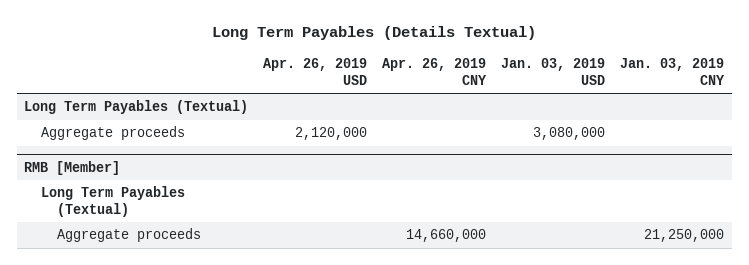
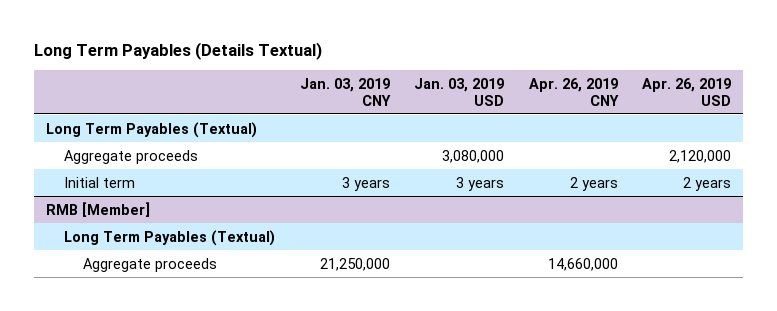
- | Apr. 26, 2019 USD | Apr. 26, 2019 CNY | Jan. 03, 2019 USD | Jan. 03, 2019 CNY
+ | Jan. 03, 2019 CNY | Jan. 03, 2019 USD | Apr. 26, 2019 CNY | Apr. 26, 2019 USD
+ Initial term | 3 years | 3 years | 2 years | 2 years

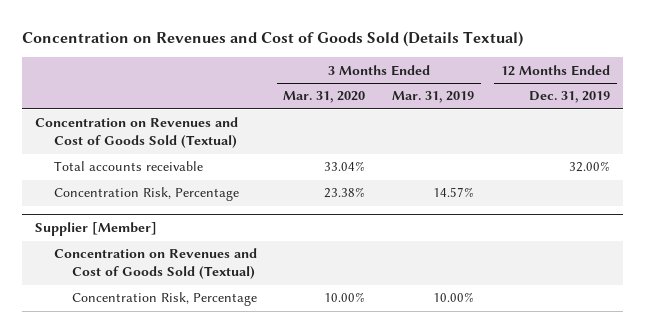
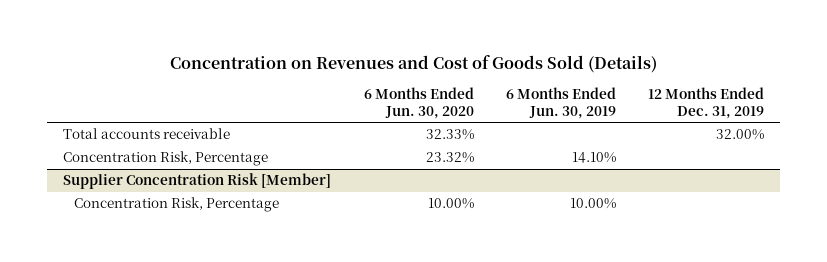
- Concentration on Revenues and Cost of Goods Sold (Details Textual)
+ Concentration on Revenues and Cost of Goods Sold (Details)
- | 3 Months Ended Mar. 31, 2020 | 3 Months Ended Mar. 31, 2019 | 12 Months Ended Dec. 31, 2019
+ | 6 Months Ended Jun. 30, 2020 | 6 Months Ended Jun. 30, 2019 | 12 Months Ended Dec. 31, 2019
- Concentration on Revenues and Cost of Goods Sold (Textual)
- Supplier [Member]
- Concentration on Revenues and Cost of Goods Sold (Textual)
+ Supplier Concentration Risk [Member]

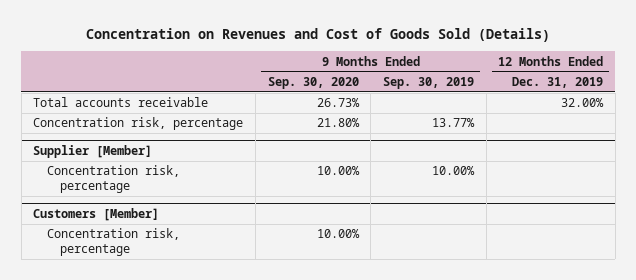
- | 6 Months Ended Jun. 30, 2020 | 6 Months Ended Jun. 30, 2019 | 12 Months Ended Dec. 31, 2019
+ | 9 Months Ended Sep. 30, 2020 | 9 Months Ended Sep. 30, 2019 | 12 Months Ended Dec. 31, 2019
- Concentration Risk, Percentage | 23.32% | 14.10% |
- Supplier Concentration Risk [Member]
- Concentration Risk, Percentage | 10.00% | 10.00% |
+ Concentration risk, percentage | 21.80% | 13.77% |
+ Supplier [Member]
+ Concentration risk, percentage | 10.00% | 10.00% |
+ Customers [Member]
+ Concentration risk, percentage | 10.00% | |

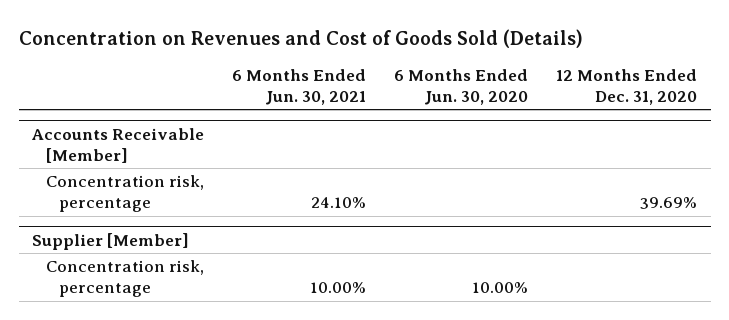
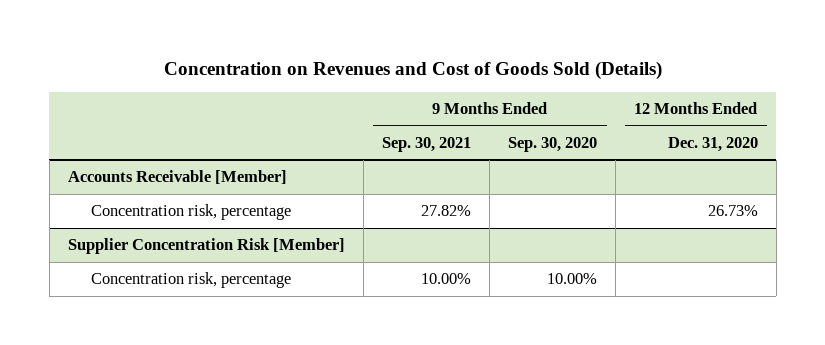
- | 6 Months Ended Jun. 30, 2021 | 6 Months Ended Jun. 30, 2020 | 12 Months Ended Dec. 31, 2020
+ | 9 Months Ended Sep. 30, 2021 | 9 Months Ended Sep. 30, 2020 | 12 Months Ended Dec. 31, 2020
@ Accounts Receivable [Member]
- Concentration risk, percentage | 24.10% | | 39.69%
- Supplier [Member]
@ Accounts Receivable [Member]
+ Concentration risk, percentage | 27.82% | | 26.73%
+ Supplier Concentration Risk [Member]

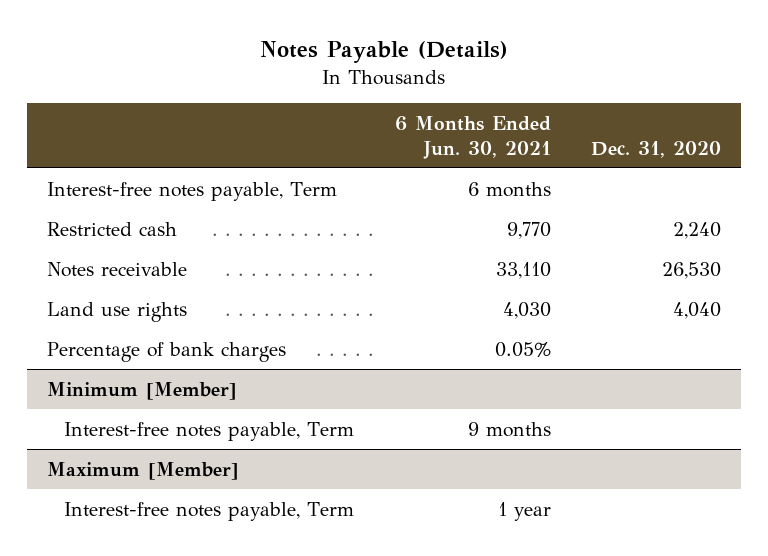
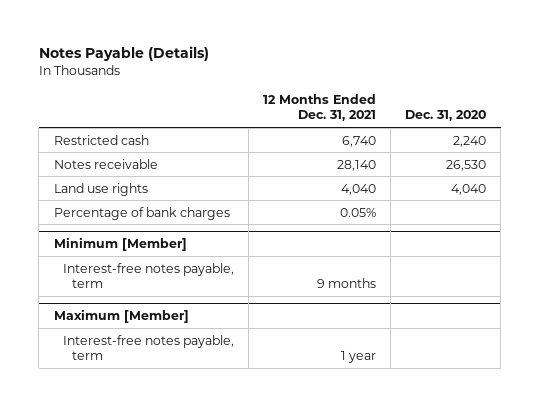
- | 6 Months Ended Jun. 30, 2021 | Dec. 31, 2020
+ | 12 Months Ended Dec. 31, 2021 | Dec. 31, 2020
- Interest-free notes payable, Term | 6 months |
@ Minimum [Member]
- Interest-free notes payable, Term | 9 months |
+ Interest-free notes payable, term | 9 months |
@ Maximum [Member]
- Interest-free notes payable, Term | 1 year |
+ Interest-free notes payable, term | 1 year |

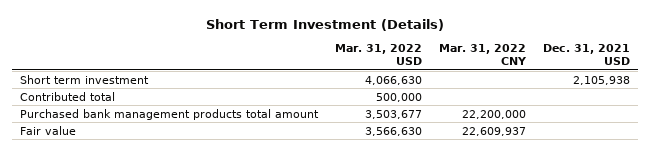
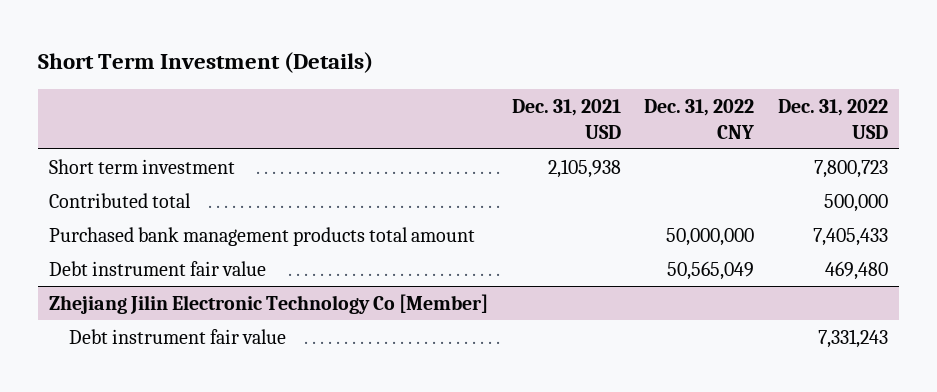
- | Mar. 31, 2022 USD | Mar. 31, 2022 CNY | Dec. 31, 2021 USD
+ | Dec. 31, 2021 USD | Dec. 31, 2022 CNY | Dec. 31, 2022 USD
- Fair value | 3,566,630 | 22,609,937 |
+ Debt instrument fair value | | 50,565,049 | 469,480
+ Zhejiang Jilin Electronic Technology Co [Member]
+ Debt instrument fair value | | | 7,331,243

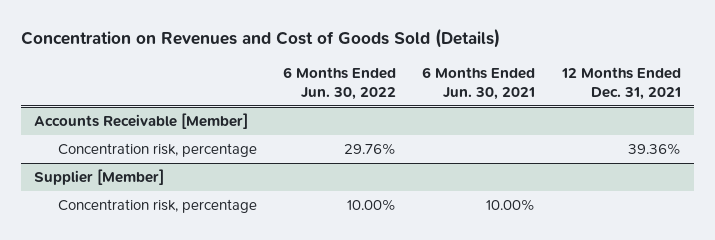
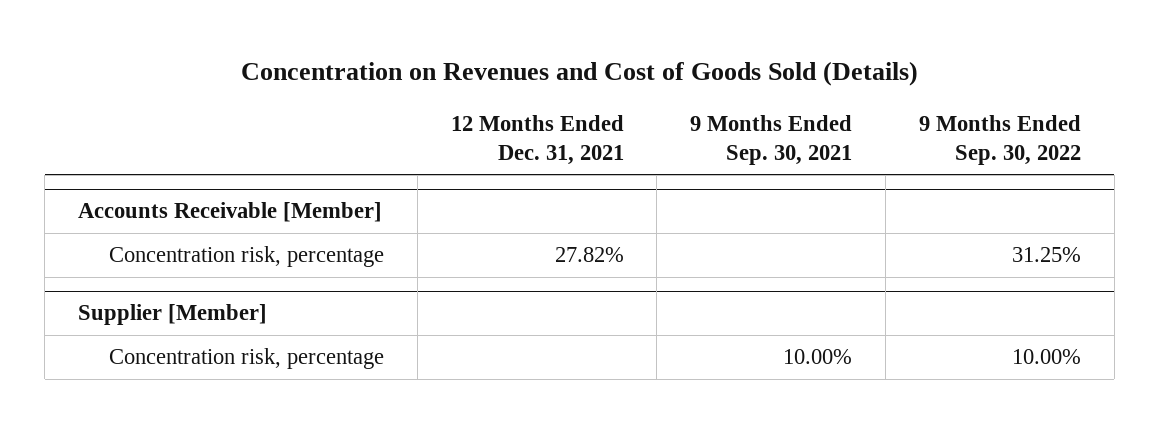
- | 6 Months Ended Jun. 30, 2022 | 6 Months Ended Jun. 30, 2021 | 12 Months Ended Dec. 31, 2021
+ | 12 Months Ended Dec. 31, 2021 | 9 Months Ended Sep. 30, 2021 | 9 Months Ended Sep. 30, 2022
@ Accounts Receivable [Member]
- Concentration risk, percentage | 29.76% | | 39.36%
+ Concentration risk, percentage | 27.82% | | 31.25%

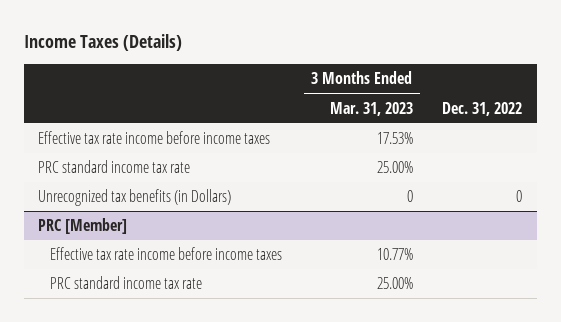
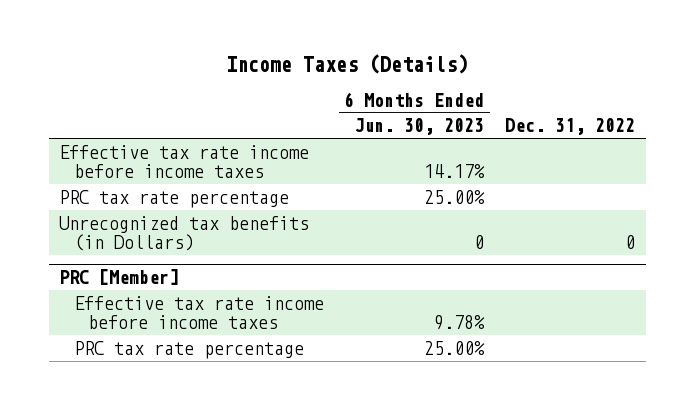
- | 3 Months Ended Mar. 31, 2023 | Dec. 31, 2022
+ | 6 Months Ended Jun. 30, 2023 | Dec. 31, 2022
- PRC standard income tax rate | 25.00% |
+ PRC tax rate percentage | 25.00% |
@ PRC [Member]
- PRC standard income tax rate | 25.00% |
+ PRC tax rate percentage | 25.00% |

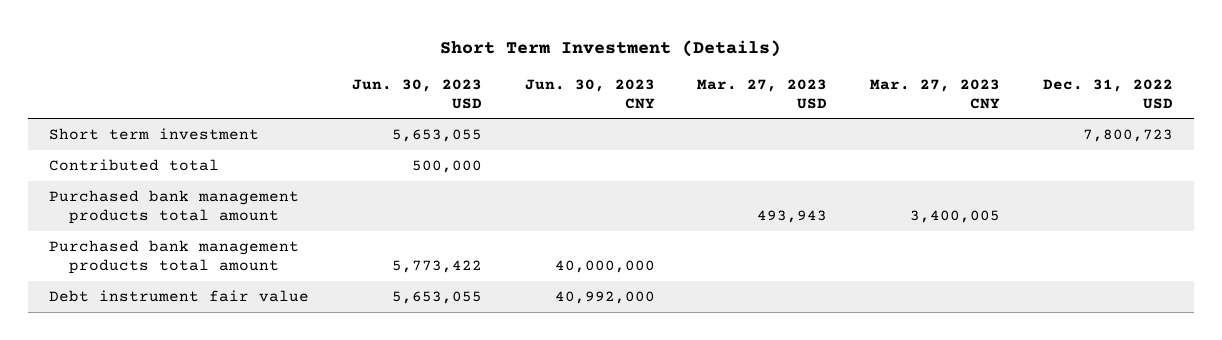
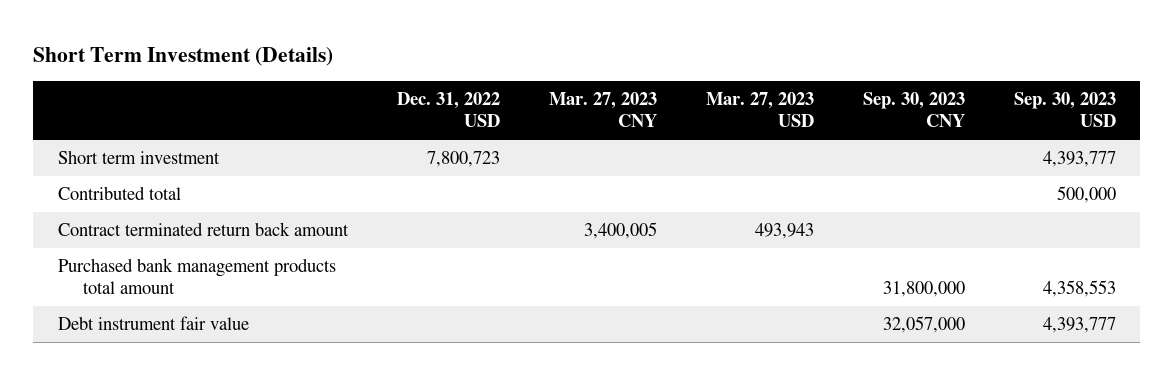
- | Jun. 30, 2023 USD | Jun. 30, 2023 CNY | Mar. 27, 2023 USD | Mar. 27, 2023 CNY | Dec. 31, 2022 USD
+ | Dec. 31, 2022 USD | Mar. 27, 2023 CNY | Mar. 27, 2023 USD | Sep. 30, 2023 CNY | Sep. 30, 2023 USD
- Purchased bank management products total amount | | | 493,943 | 3,400,005 |
+ Contract terminated return back amount | | 3,400,005 | 493,943 | |

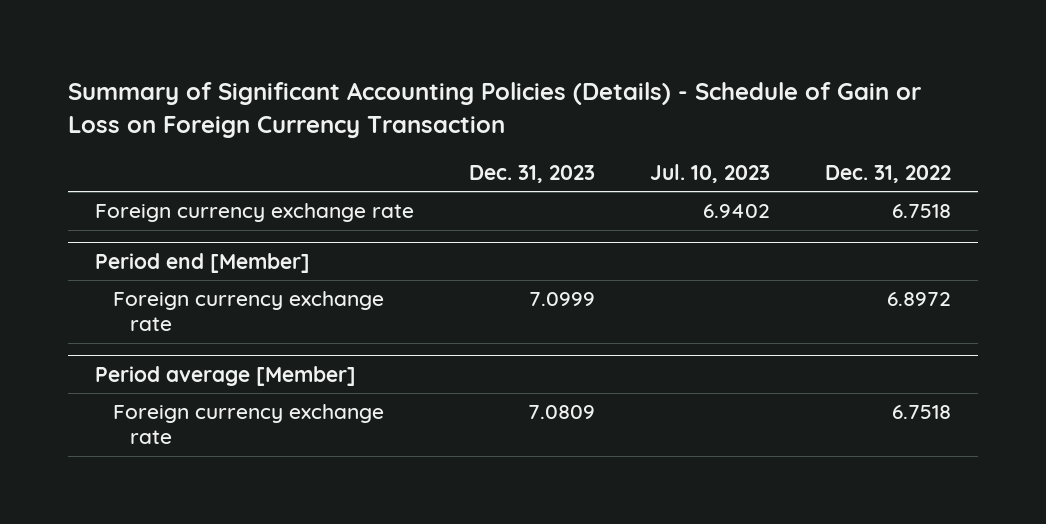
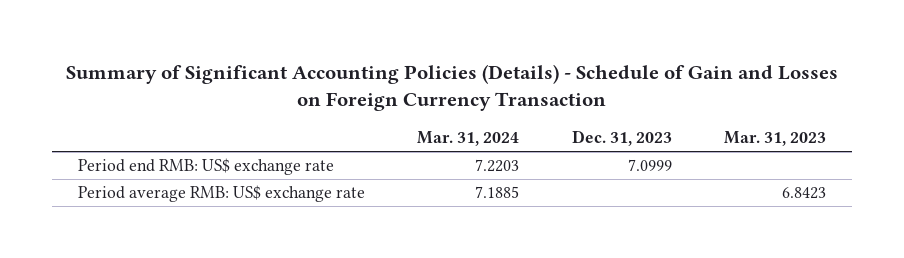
- Summary of Significant Accounting Policies (Details) - Schedule of Gain or Loss on Foreign Currency Transaction
+ Summary of Significant Accounting Policies (Details) - Schedule of Gain and Losses on Foreign Currency Transaction
- | Dec. 31, 2023 | Jul. 10, 2023 | Dec. 31, 2022
+ | Mar. 31, 2024 | Dec. 31, 2023 | Mar. 31, 2023
- Foreign currency exchange rate | | 6.9402 | 6.7518
- Period end [Member]
- Foreign currency exchange rate | 7.0999 | | 6.8972
- Period average [Member]
- Foreign currency exchange rate | 7.0809 | | 6.7518
+ Period end RMB: US$ exchange rate | 7.2203 | 7.0999 |
+ Period average RMB: US$ exchange rate | 7.1885 | | 6.8423

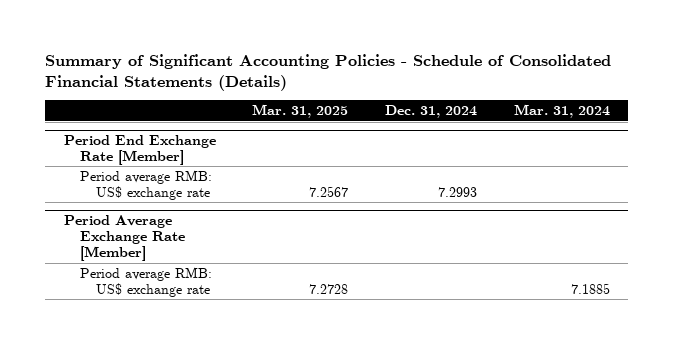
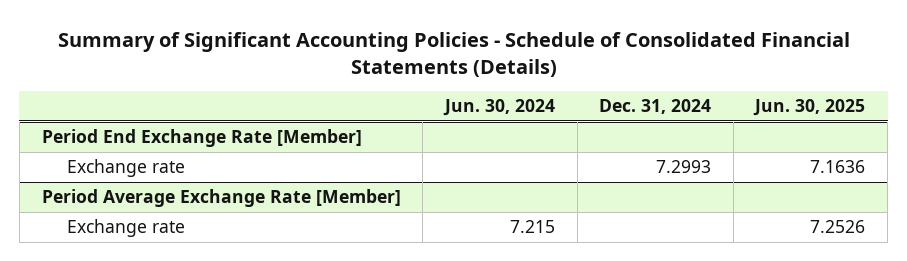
- | Mar. 31, 2025 | Dec. 31, 2024 | Mar. 31, 2024
+ | Jun. 30, 2024 | Dec. 31, 2024 | Jun. 30, 2025
@ Period End Exchange Rate [Member]
- Period average RMB: US$ exchange rate | 7.2567 | 7.2993 |
+ Exchange rate | | 7.2993 | 7.1636
@ Period Average Exchange Rate [Member]
- Period average RMB: US$ exchange rate | 7.2728 | | 7.1885
+ Exchange rate | 7.215 | | 7.2526

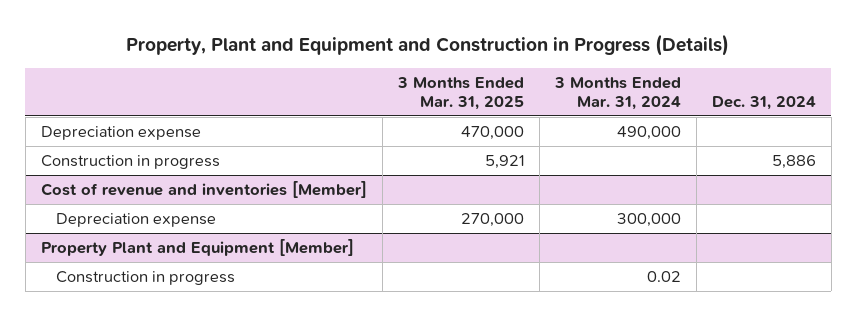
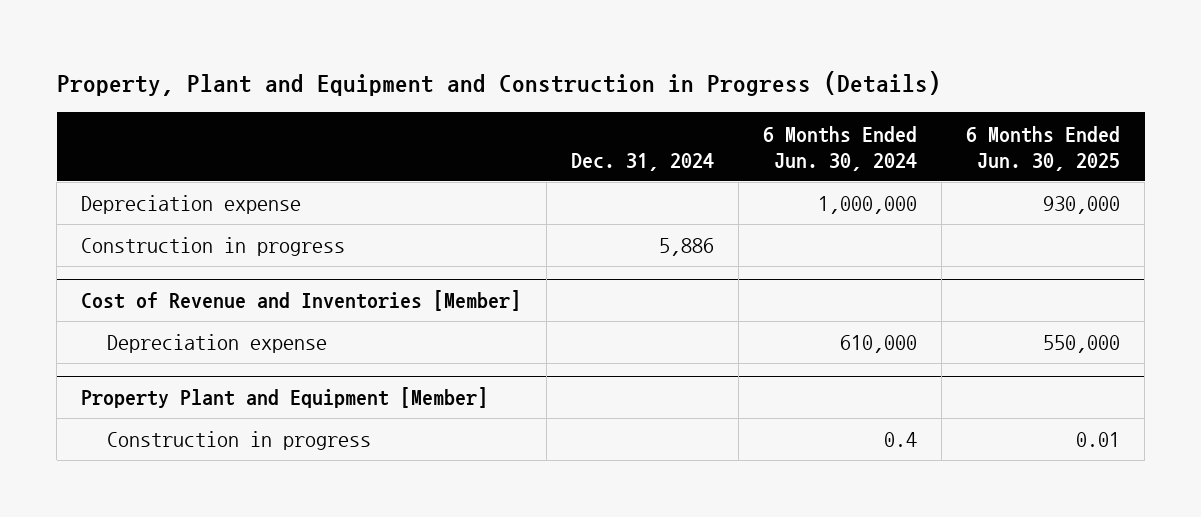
- | 3 Months Ended Mar. 31, 2025 | 3 Months Ended Mar. 31, 2024 | Dec. 31, 2024
+ | Dec. 31, 2024 | 6 Months Ended Jun. 30, 2024 | 6 Months Ended Jun. 30, 2025
- Cost of revenue and inventories [Member]
+ Cost of Revenue and Inventories [Member]

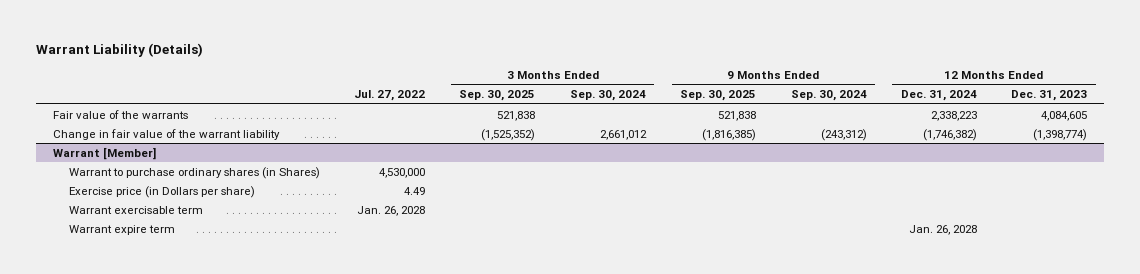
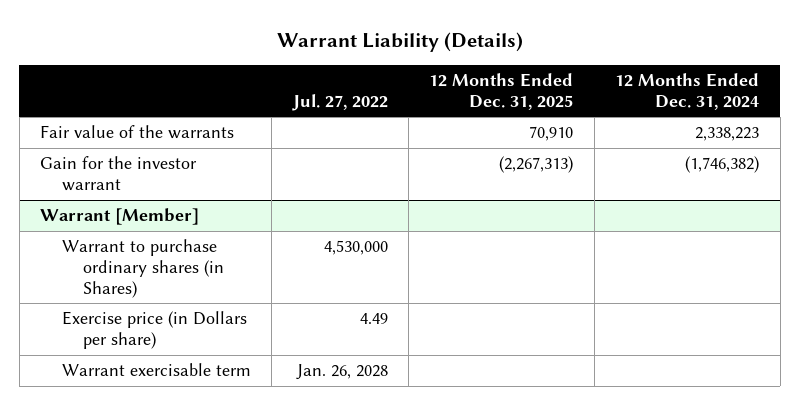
- | Jul. 27, 2022 | 3 Months Ended Sep. 30, 2025 | 3 Months Ended Sep. 30, 2024 | 9 Months Ended Sep. 30, 2025 | 9 Months Ended Sep. 30, 2024 | 12 Months Ended Dec. 31, 2024 | 12 Months Ended Dec. 31, 2023
+ | Jul. 27, 2022 | 12 Months Ended Dec. 31, 2025 | 12 Months Ended Dec. 31, 2024
- Change in fair value of the warrant liability | | (1,525,352) | 2,661,012 | (1,816,385) | (243,312) | (1,746,382) | (1,398,774)
+ Gain for the investor warrant | | (2,267,313) | (1,746,382)
@ Warrant [Member]
- Warrant expire term | | | | | | Jan. 26, 2028 |

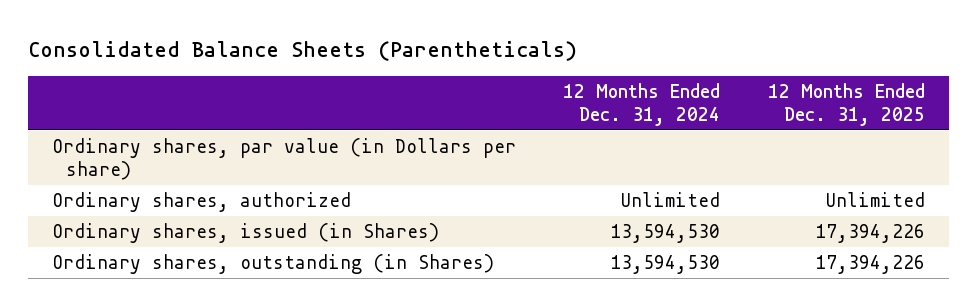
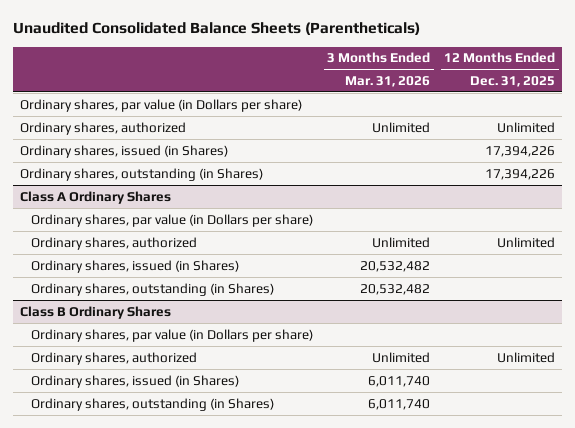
- Consolidated Balance Sheets (Parentheticals)
+ Unaudited Consolidated Balance Sheets (Parentheticals)
- | 12 Months Ended Dec. 31, 2024 | 12 Months Ended Dec. 31, 2025
+ | 3 Months Ended Mar. 31, 2026 | 12 Months Ended Dec. 31, 2025
+ Class A Ordinary Shares
+ Ordinary shares, par value (in Dollars per share)
+ Ordinary shares, authorized | Unlimited | Unlimited
+ Ordinary shares, issued (in Shares) | 20,532,482 |
+ Ordinary shares, outstanding (in Shares) | 20,532,482 |
+ Class B Ordinary Shares
+ Ordinary shares, par value (in Dollars per share)
+ Ordinary shares, authorized | Unlimited | Unlimited
+ Ordinary shares, issued (in Shares) | 6,011,740 |
+ Ordinary shares, outstanding (in Shares) | 6,011,740 |

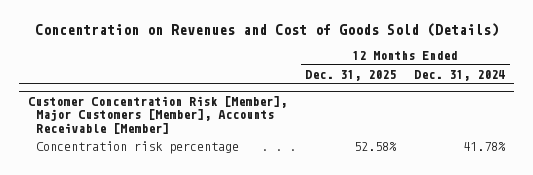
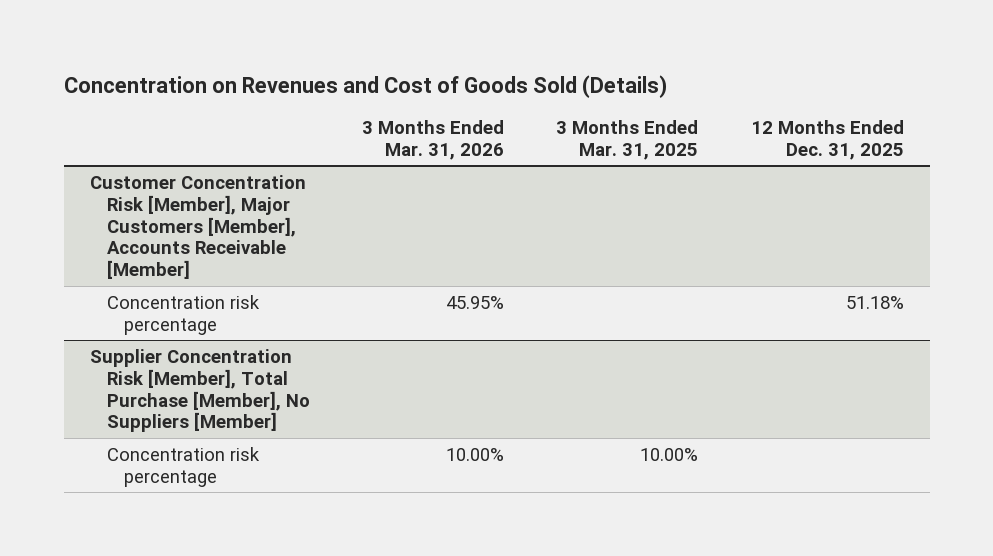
- | 12 Months Ended Dec. 31, 2025 | 12 Months Ended Dec. 31, 2024
+ | 3 Months Ended Mar. 31, 2026 | 3 Months Ended Mar. 31, 2025 | 12 Months Ended Dec. 31, 2025
@ Customer Concentration Risk [Member], Major Customers [Member], Accounts Receivable [Member]
- Concentration risk percentage | 52.58% | 41.78%
+ Concentration risk percentage | 45.95% | | 51.18%
+ Supplier Concentration Risk [Member], Total Purchase [Member], No Suppliers [Member]
+ Concentration risk percentage | 10.00% | 10.00% |

